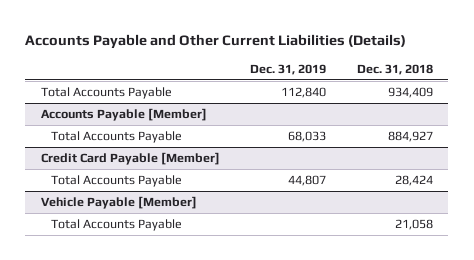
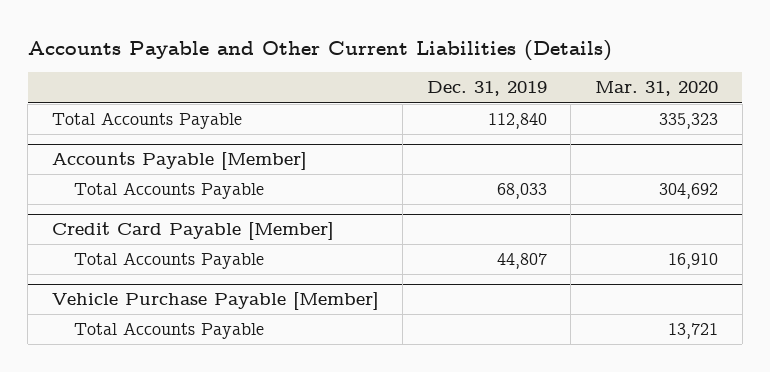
- | Dec. 31, 2019 | Dec. 31, 2018
+ | Dec. 31, 2019 | Mar. 31, 2020
- Vehicle Payable [Member]
+ Vehicle Purchase Payable [Member]

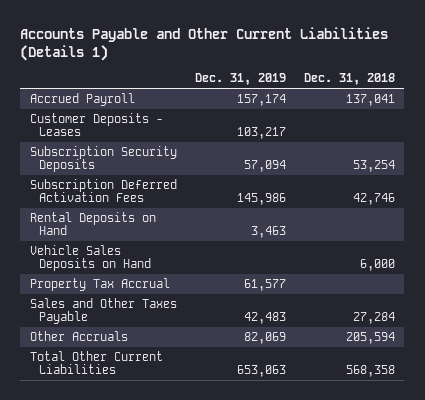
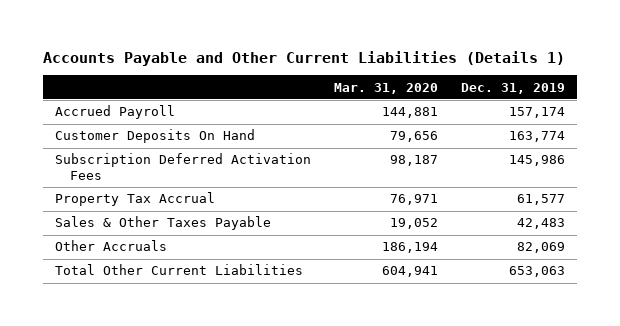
- | Dec. 31, 2019 | Dec. 31, 2018
+ | Mar. 31, 2020 | Dec. 31, 2019
- Customer Deposits - Leases | 103,217 |
- Subscription Security Deposits | 57,094 | 53,254
+ Customer Deposits On Hand | 79,656 | 163,774
- Rental Deposits on Hand | 3,463 |
- Vehicle Sales Deposits on Hand | | 6,000
- Sales and Other Taxes Payable | 42,483 | 27,284
+ Sales & Other Taxes Payable | 19,052 | 42,483

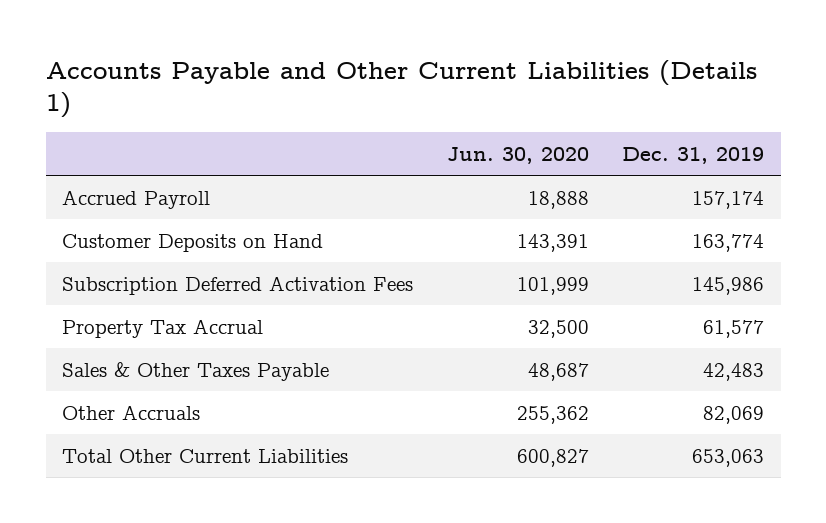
- | Mar. 31, 2020 | Dec. 31, 2019
+ | Jun. 30, 2020 | Dec. 31, 2019
- Customer Deposits On Hand | 79,656 | 163,774
+ Customer Deposits on Hand | 143,391 | 163,774

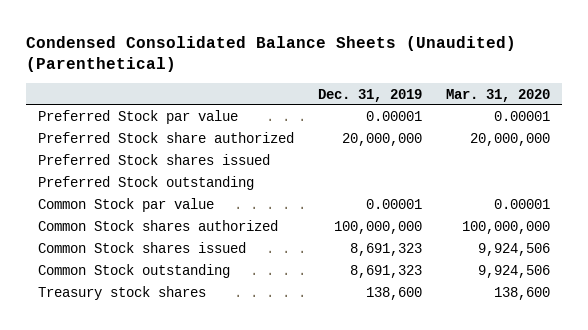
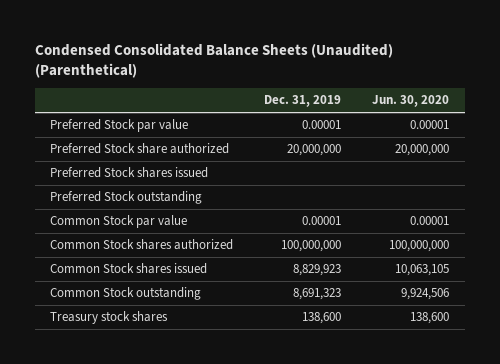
- | Dec. 31, 2019 | Mar. 31, 2020
+ | Dec. 31, 2019 | Jun. 30, 2020
- Common Stock shares issued | 8,691,323 | 9,924,506
+ Common Stock shares issued | 8,829,923 | 10,063,105

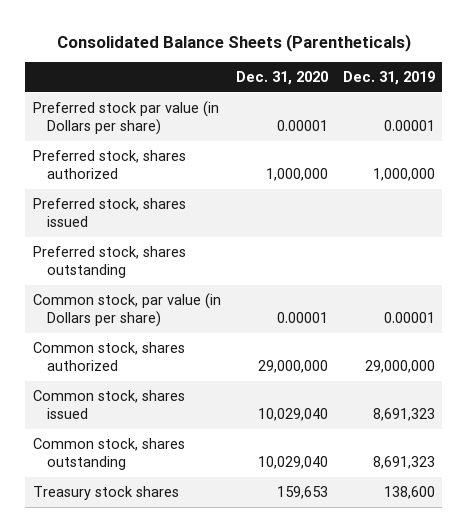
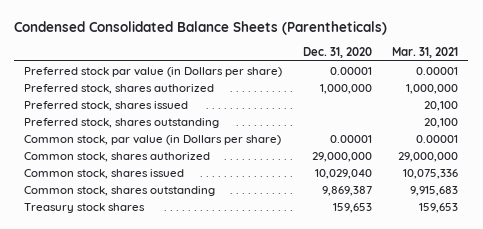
- Consolidated Balance Sheets (Parentheticals)
+ Condensed Consolidated Balance Sheets (Parentheticals)
- | Dec. 31, 2020 | Dec. 31, 2019
+ | Dec. 31, 2020 | Mar. 31, 2021
- Common stock, shares outstanding | 10,029,040 | 8,691,323
+ Common stock, shares outstanding | 9,869,387 | 9,915,683

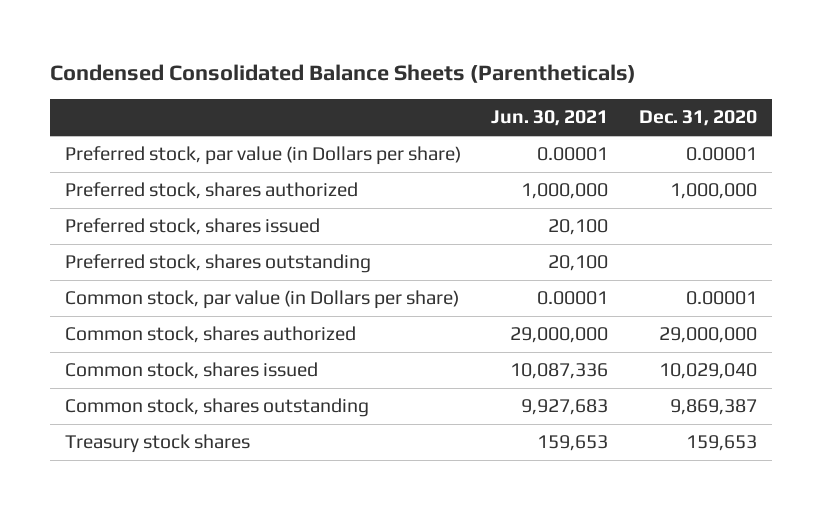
- | Dec. 31, 2020 | Mar. 31, 2021
+ | Jun. 30, 2021 | Dec. 31, 2020
- Preferred stock par value (in Dollars per share) | 0.00001 | 0.00001
+ Preferred stock, par value (in Dollars per share) | 0.00001 | 0.00001

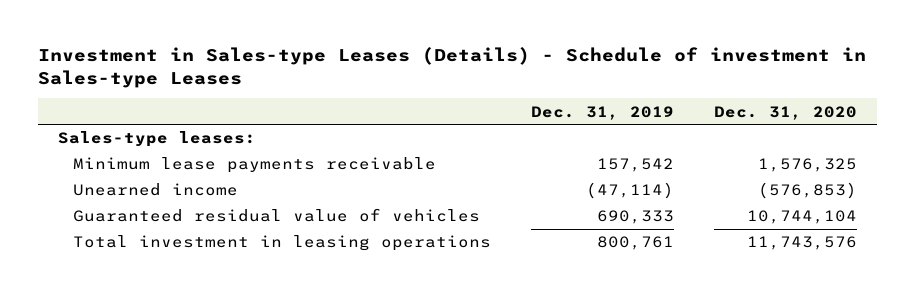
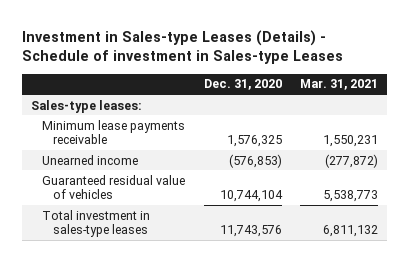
- | Dec. 31, 2019 | Dec. 31, 2020
+ | Dec. 31, 2020 | Mar. 31, 2021
- Total investment in leasing operations | 800,761 | 11,743,576
+ Total investment in sales-type leases | 11,743,576 | 6,811,132

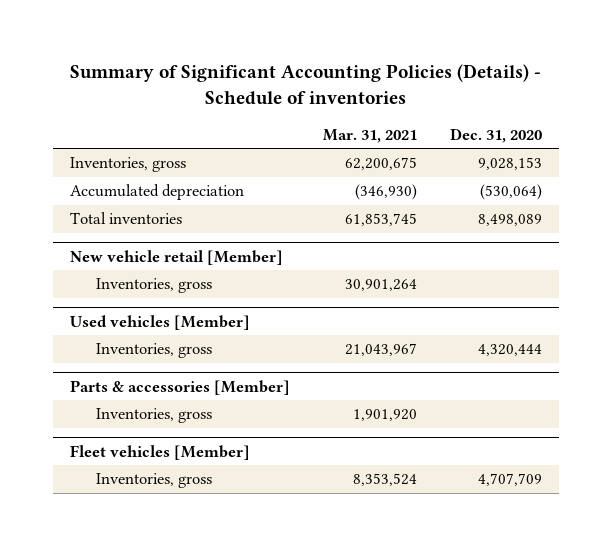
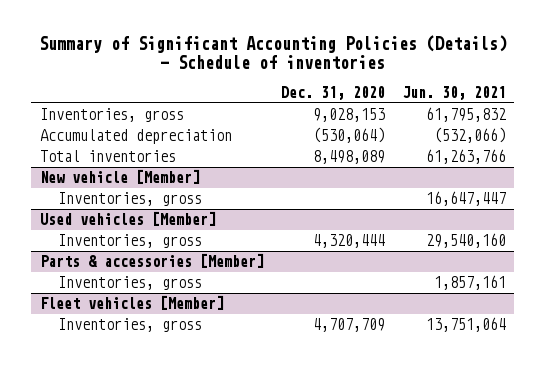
- | Mar. 31, 2021 | Dec. 31, 2020
+ | Dec. 31, 2020 | Jun. 30, 2021
- New vehicle retail [Member]
+ New vehicle [Member]

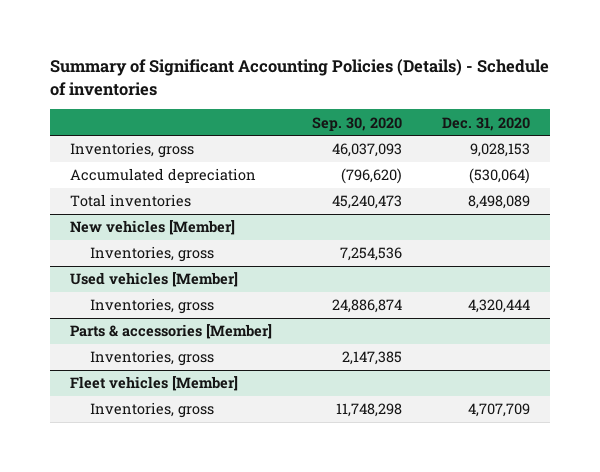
- | Dec. 31, 2020 | Jun. 30, 2021
+ | Sep. 30, 2020 | Dec. 31, 2020
- New vehicle [Member]
+ New vehicles [Member]

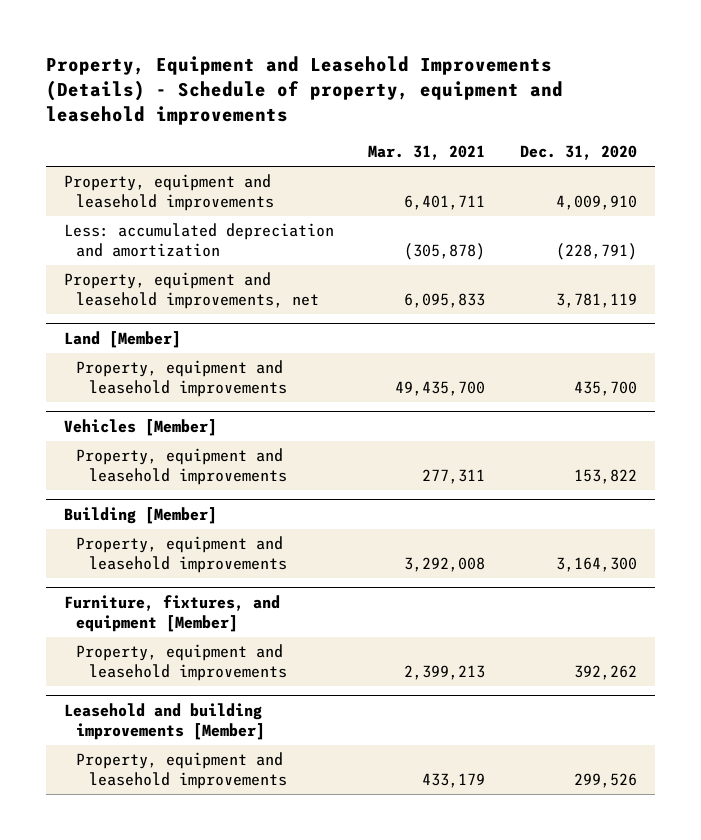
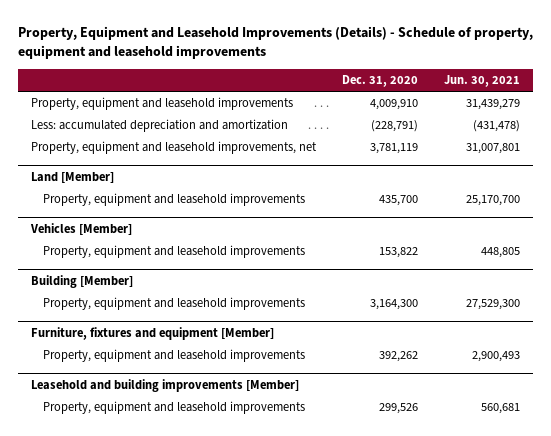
- | Mar. 31, 2021 | Dec. 31, 2020
+ | Dec. 31, 2020 | Jun. 30, 2021
- Furniture, fixtures, and equipment [Member]
+ Furniture, fixtures and equipment [Member]

